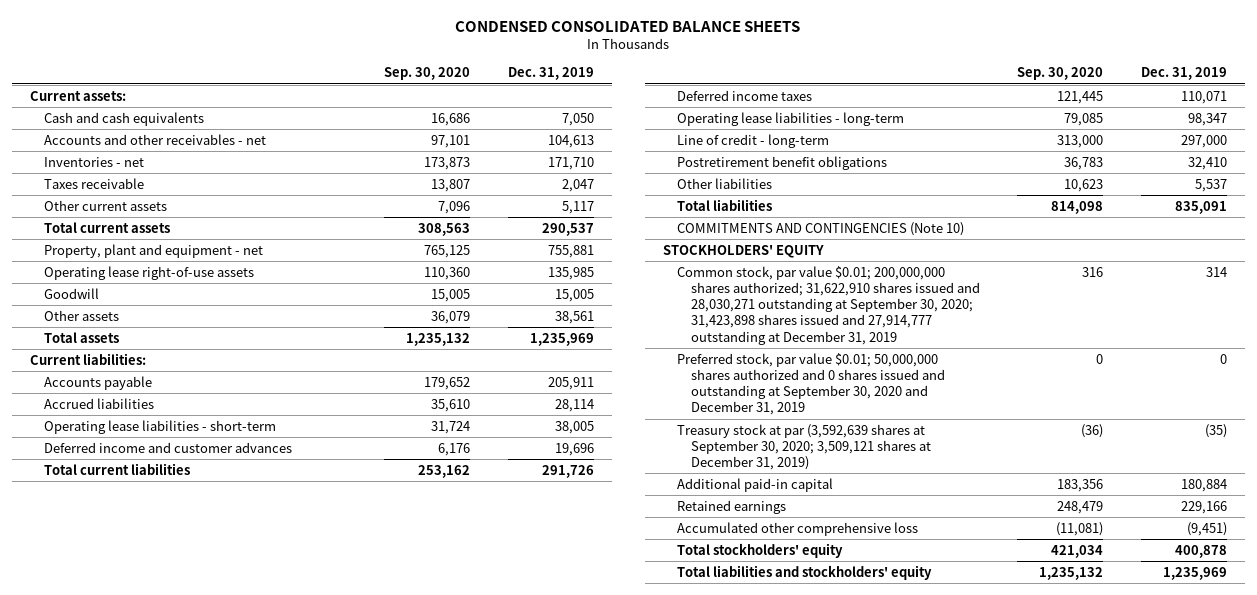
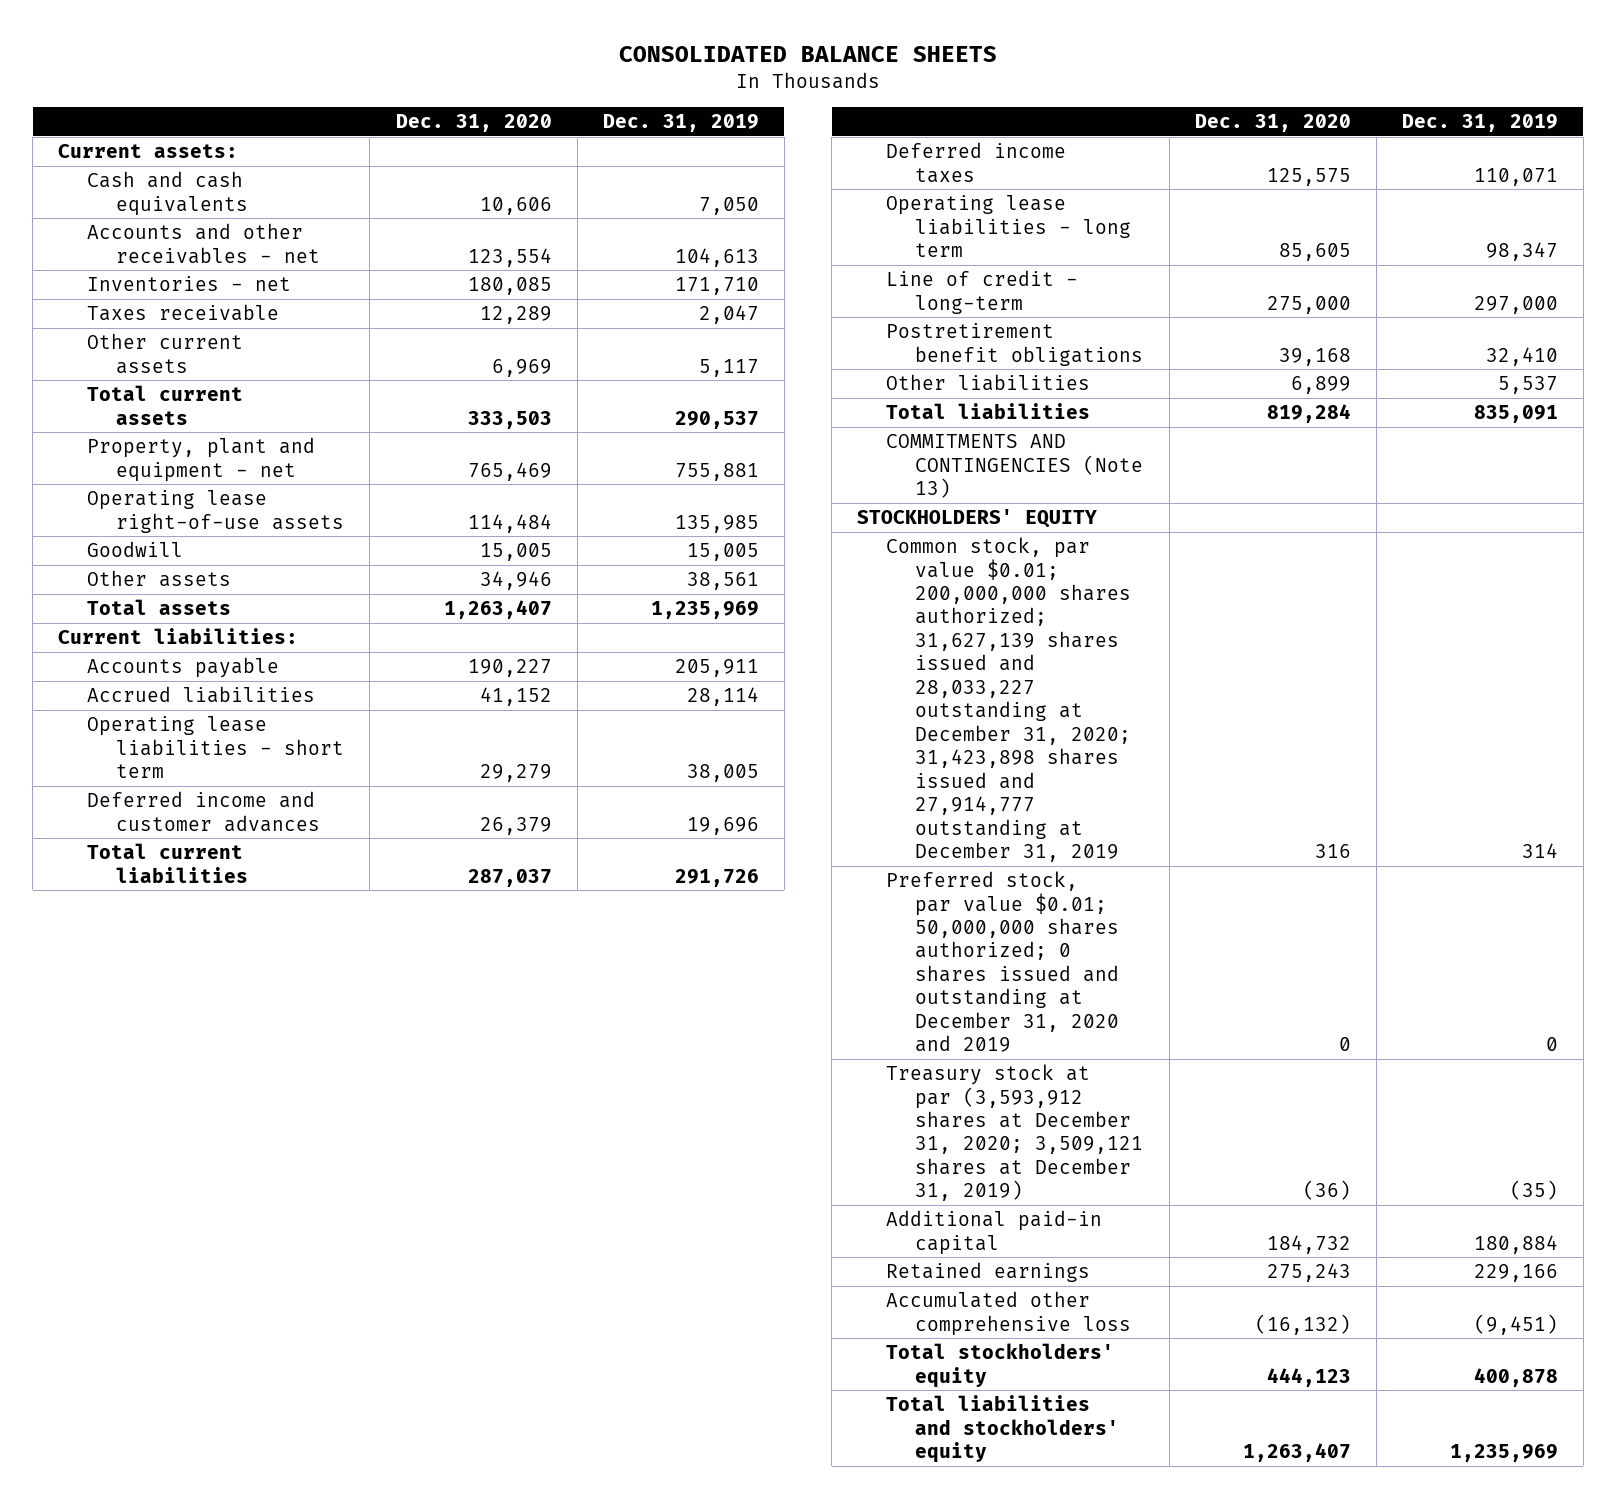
- CONDENSED CONSOLIDATED BALANCE SHEETS
+ CONSOLIDATED BALANCE SHEETS
- | Sep. 30, 2020 | Dec. 31, 2019
+ | Dec. 31, 2020 | Dec. 31, 2019
- Operating lease liabilities - short-term | 31,724 | 38,005
+ Operating lease liabilities - short term | 29,279 | 38,005
- Operating lease liabilities - long-term | 79,085 | 98,347
+ Operating lease liabilities - long term | 85,605 | 98,347
- COMMITMENTS AND CONTINGENCIES (Note 10)
+ COMMITMENTS AND CONTINGENCIES (Note 13)
- Common stock, par value $0.01; 200,000,000 shares authorized; 31,622,910 shares issued and 28,030,271 outstanding at September 30, 2020; 31,423,898 shares issued and 27,914,777 outstanding at December 31, 2019 | 316 | 314
- Preferred stock, par value $0.01; 50,000,000 shares authorized and 0 shares issued and outstanding at September 30, 2020 and December 31, 2019 | 0 | 0
- Treasury stock at par (3,592,639 shares at September 30, 2020; 3,509,121 shares at December 31, 2019) | (36) | (35)
+ Common stock, par value $0.01; 200,000,000 shares authorized; 31,627,139 shares issued and 28,033,227 outstanding at December 31, 2020; 31,423,898 shares issued and 27,914,777 outstanding at December 31, 2019 | 316 | 314
+ Preferred stock, par value $0.01; 50,000,000 shares authorized; 0 shares issued and outstanding at December 31, 2020 and 2019 | 0 | 0
+ Treasury stock at par (3,593,912 shares at December 31, 2020; 3,509,121 shares at December 31, 2019) | (36) | (35)

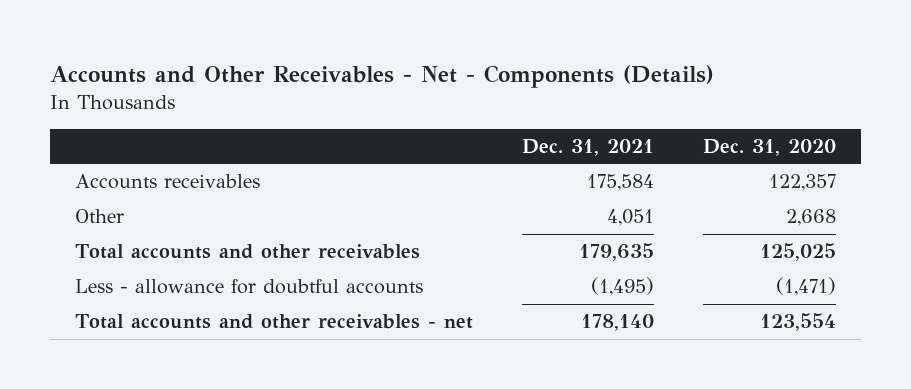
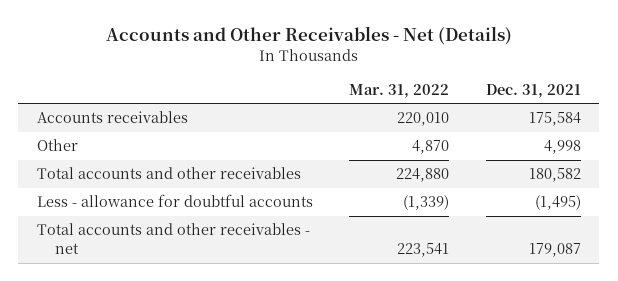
- Accounts and Other Receivables - Net - Components (Details)
+ Accounts and Other Receivables - Net (Details)
- | Dec. 31, 2021 | Dec. 31, 2020
+ | Mar. 31, 2022 | Dec. 31, 2021
- Other | 4,051 | 2,668
- Total accounts and other receivables | 179,635 | 125,025
+ Other | 4,870 | 4,998
+ Total accounts and other receivables | 224,880 | 180,582
- Total accounts and other receivables - net | 178,140 | 123,554
+ Total accounts and other receivables - net | 223,541 | 179,087

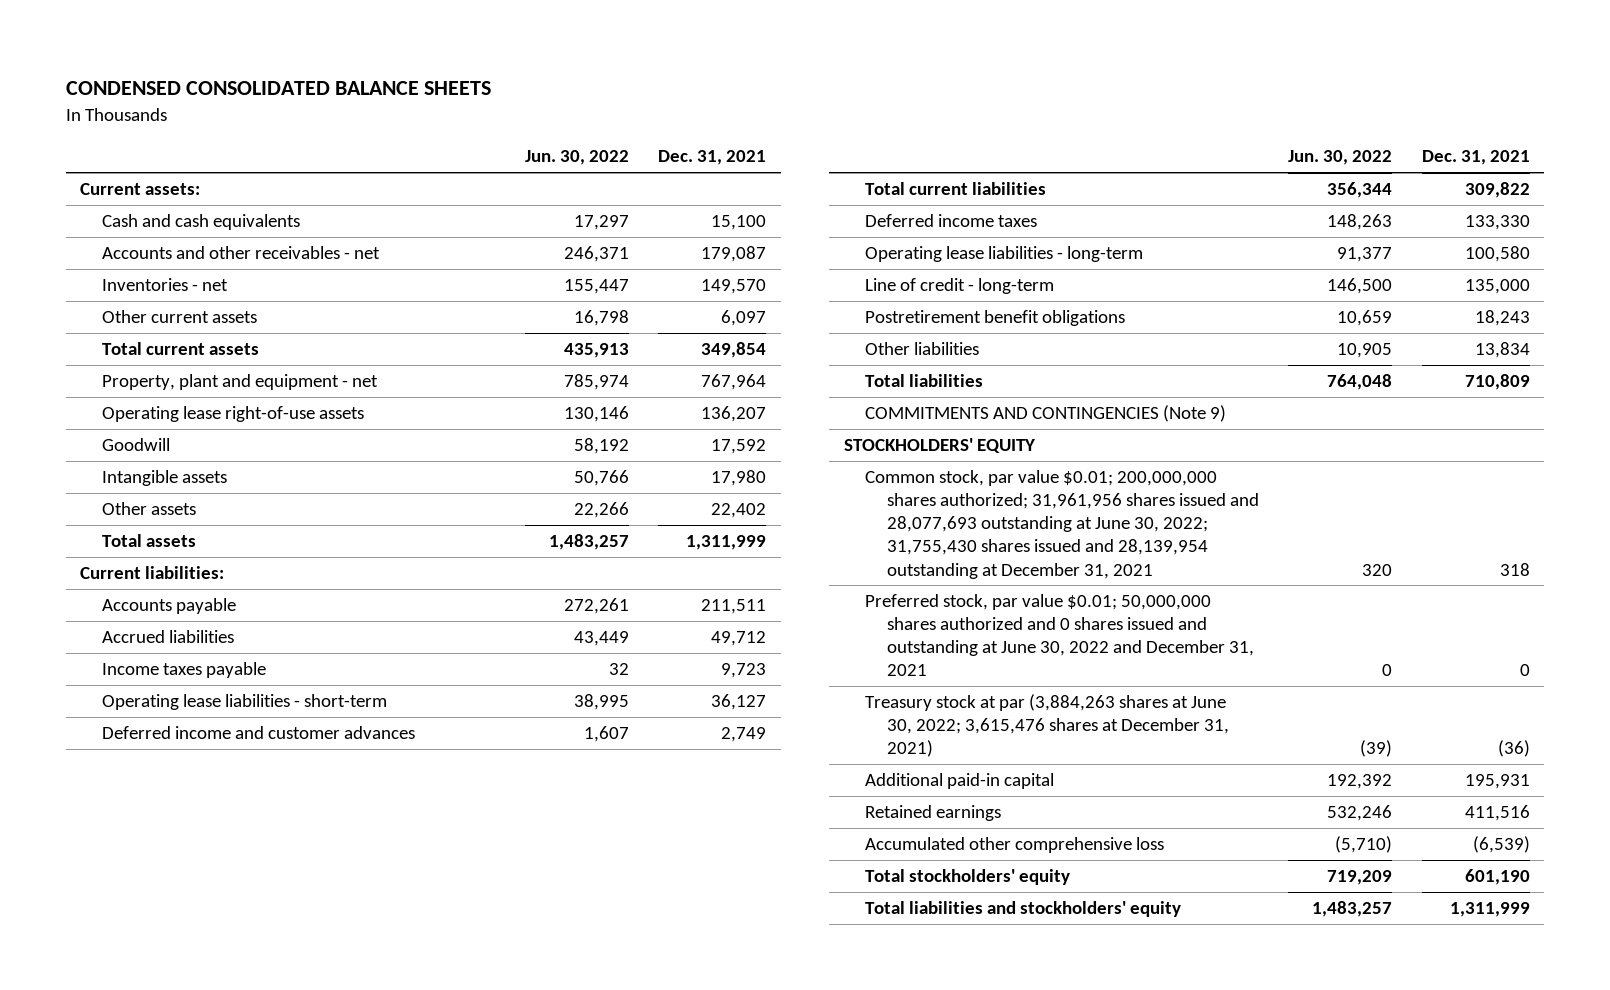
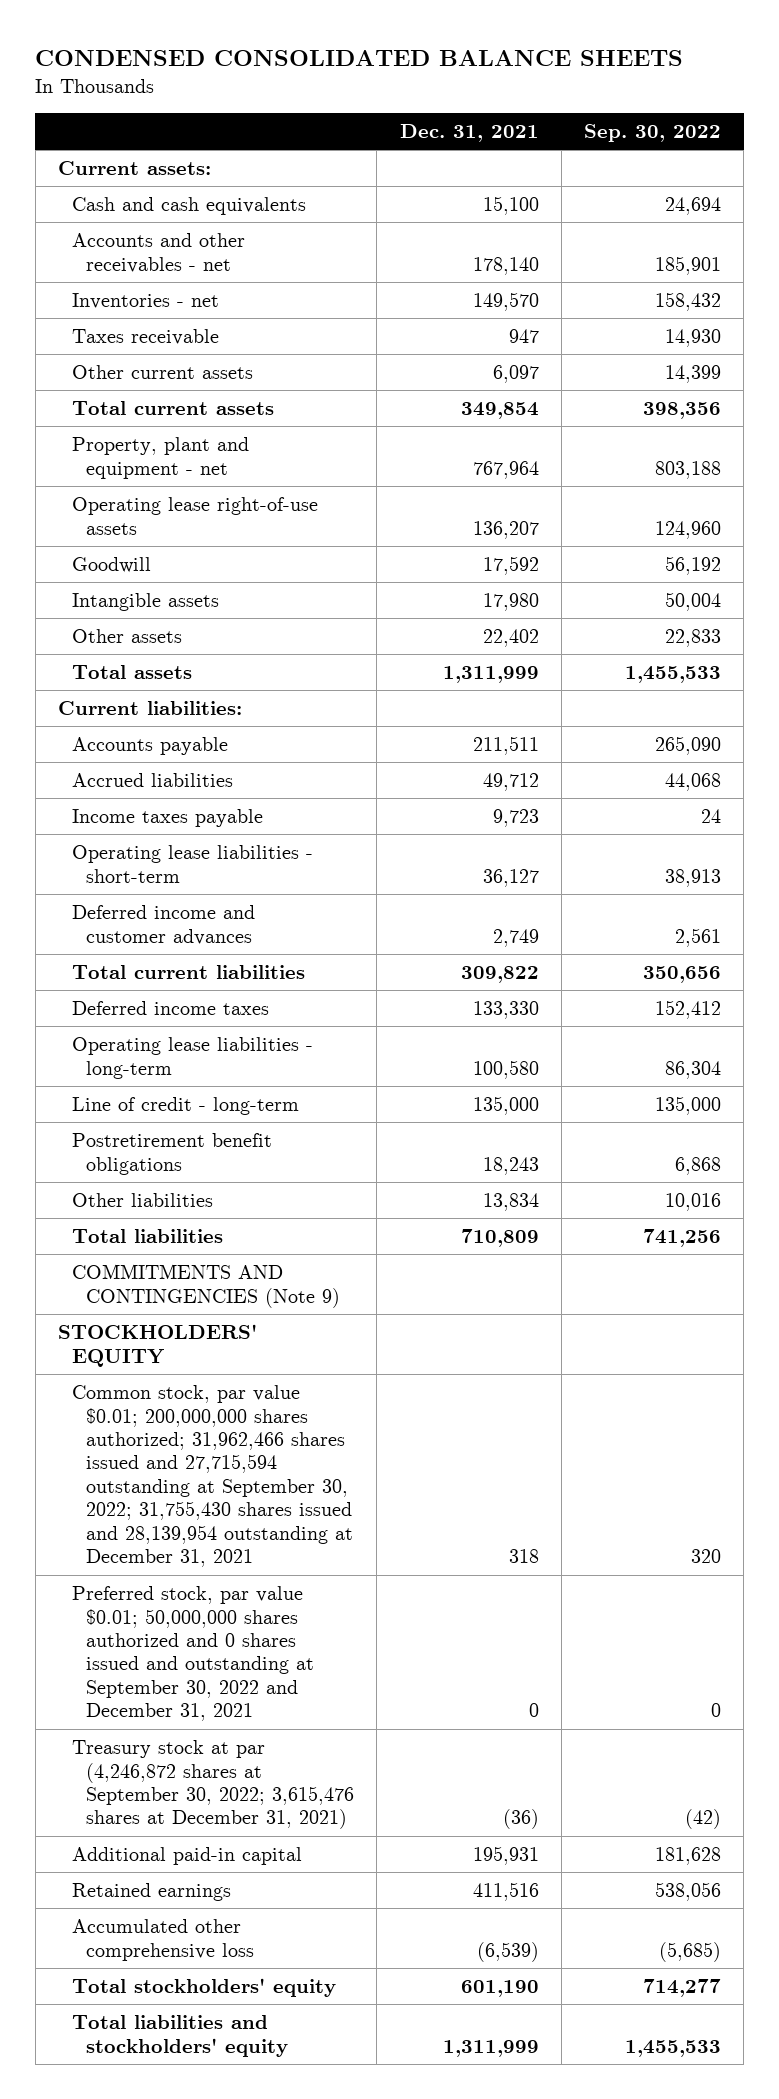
- | Jun. 30, 2022 | Dec. 31, 2021
+ | Dec. 31, 2021 | Sep. 30, 2022
- Accounts and other receivables - net | 246,371 | 179,087
+ Accounts and other receivables - net | 178,140 | 185,901
+ Taxes receivable | 947 | 14,930
- Common stock, par value $0.01; 200,000,000 shares authorized; 31,961,956 shares issued and 28,077,693 outstanding at June 30, 2022; 31,755,430 shares issued and 28,139,954 outstanding at December 31, 2021 | 320 | 318
- Preferred stock, par value $0.01; 50,000,000 shares authorized and 0 shares issued and outstanding at June 30, 2022 and December 31, 2021 | 0 | 0
- Treasury stock at par (3,884,263 shares at June 30, 2022; 3,615,476 shares at December 31, 2021) | (39) | (36)
+ Common stock, par value $0.01; 200,000,000 shares authorized; 31,962,466 shares issued and 27,715,594 outstanding at September 30, 2022; 31,755,430 shares issued and 28,139,954 outstanding at December 31, 2021 | 318 | 320
+ Preferred stock, par value $0.01; 50,000,000 shares authorized and 0 shares issued and outstanding at September 30, 2022 and December 31, 2021 | 0 | 0
+ Treasury stock at par (4,246,872 shares at September 30, 2022; 3,615,476 shares at December 31, 2021) | (36) | (42)

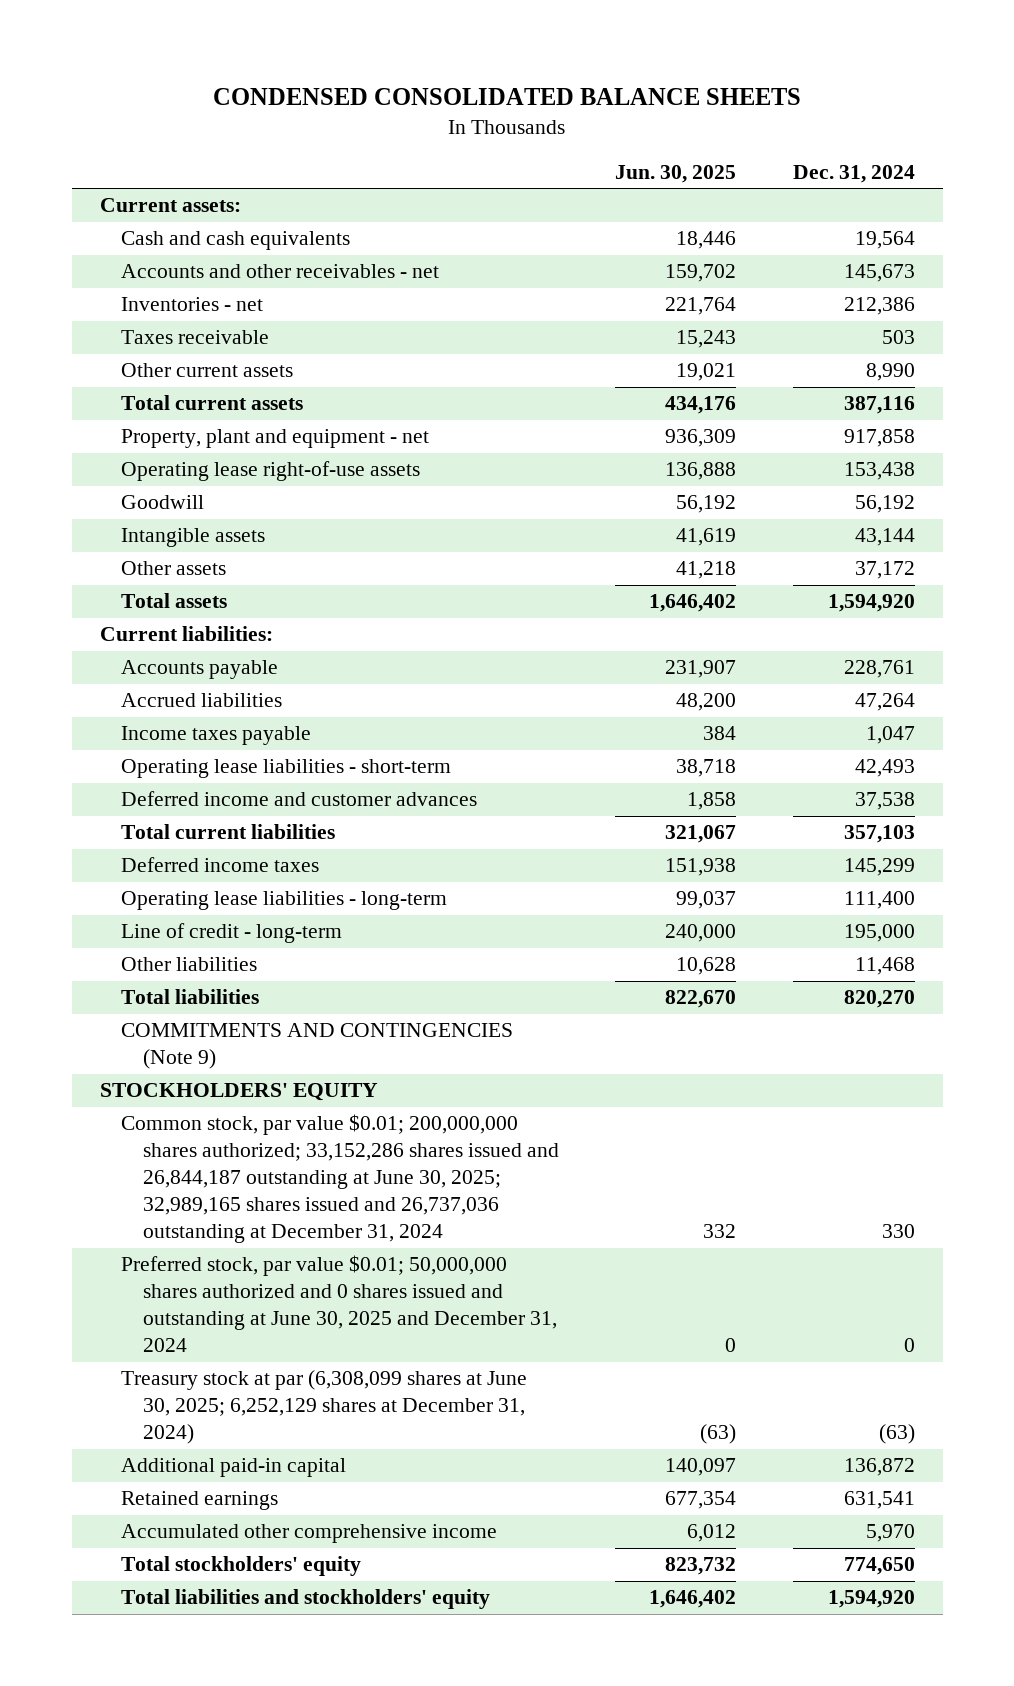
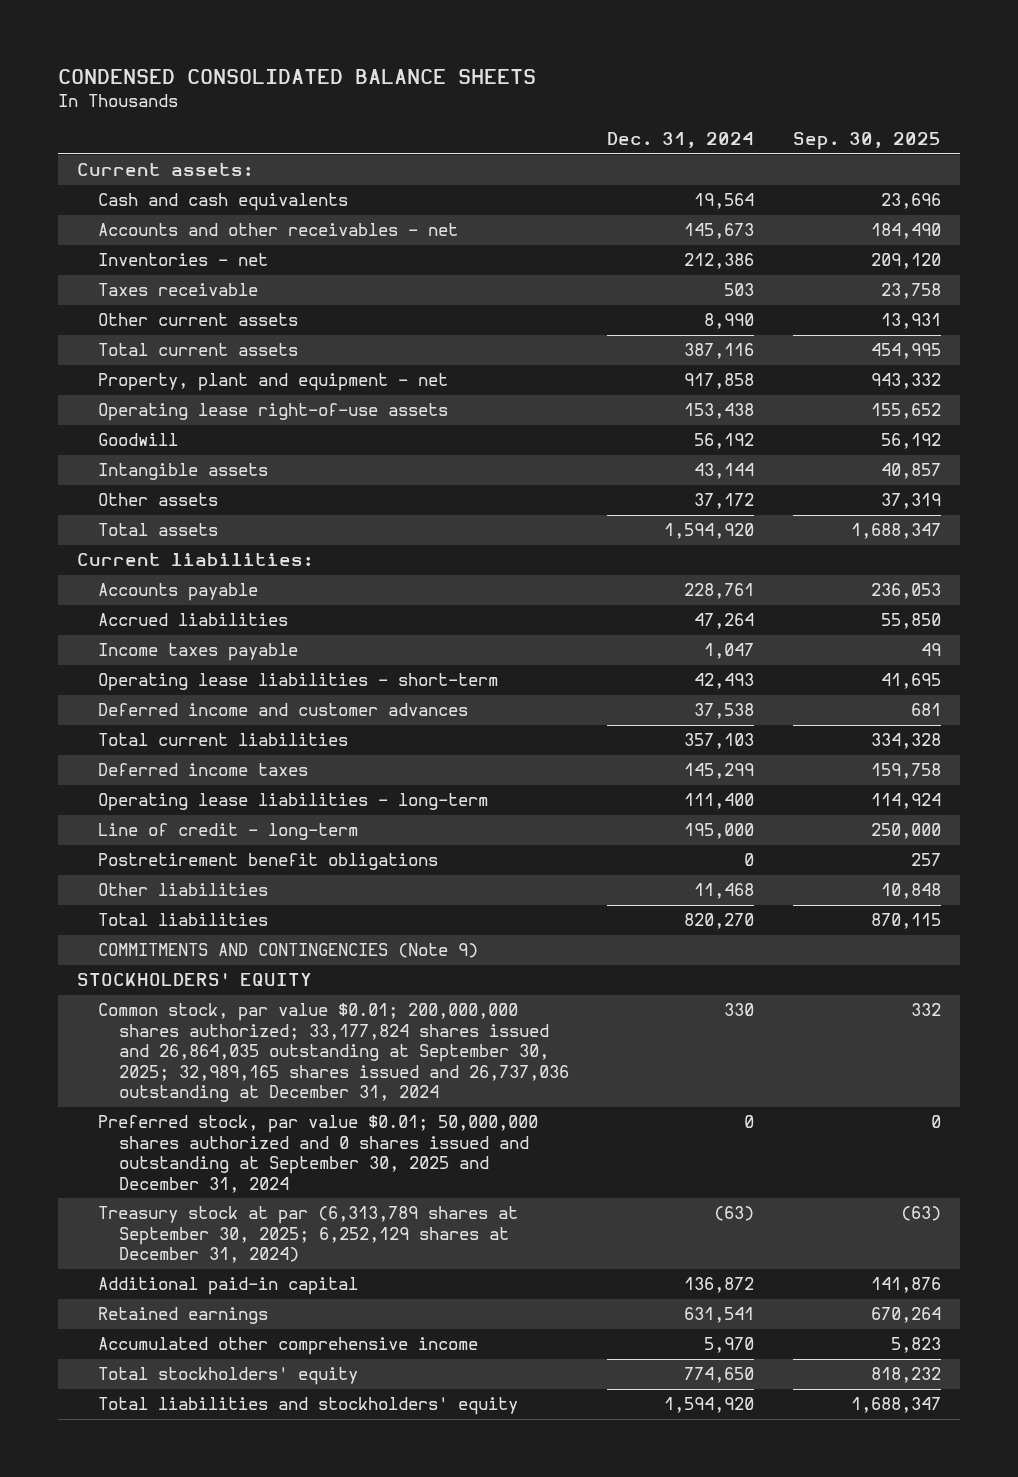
- | Jun. 30, 2025 | Dec. 31, 2024
+ | Dec. 31, 2024 | Sep. 30, 2025
+ Postretirement benefit obligations | 0 | 257
- Common stock, par value $0.01; 200,000,000 shares authorized; 33,152,286 shares issued and 26,844,187 outstanding at June 30, 2025; 32,989,165 shares issued and 26,737,036 outstanding at December 31, 2024 | 332 | 330
- Preferred stock, par value $0.01; 50,000,000 shares authorized and 0 shares issued and outstanding at June 30, 2025 and December 31, 2024 | 0 | 0
- Treasury stock at par (6,308,099 shares at June 30, 2025; 6,252,129 shares at December 31, 2024) | (63) | (63)
+ Common stock, par value $0.01; 200,000,000 shares authorized; 33,177,824 shares issued and 26,864,035 outstanding at September 30, 2025; 32,989,165 shares issued and 26,737,036 outstanding at December 31, 2024 | 330 | 332
+ Preferred stock, par value $0.01; 50,000,000 shares authorized and 0 shares issued and outstanding at September 30, 2025 and December 31, 2024 | 0 | 0
+ Treasury stock at par (6,313,789 shares at September 30, 2025; 6,252,129 shares at December 31, 2024) | (63) | (63)

